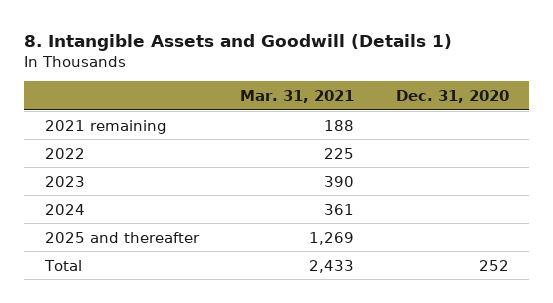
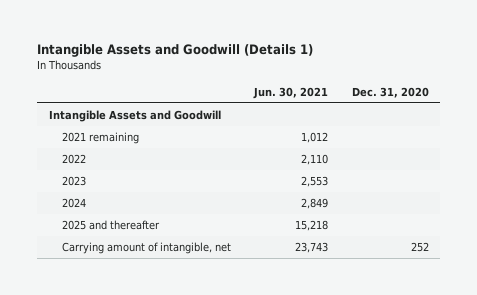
- 8. Intangible Assets and Goodwill (Details 1)
+ Intangible Assets and Goodwill (Details 1)
- | Mar. 31, 2021 | Dec. 31, 2020
+ | Jun. 30, 2021 | Dec. 31, 2020
+ Intangible Assets and Goodwill
- Total | 2,433 | 252
+ Carrying amount of intangible, net | 23,743 | 252

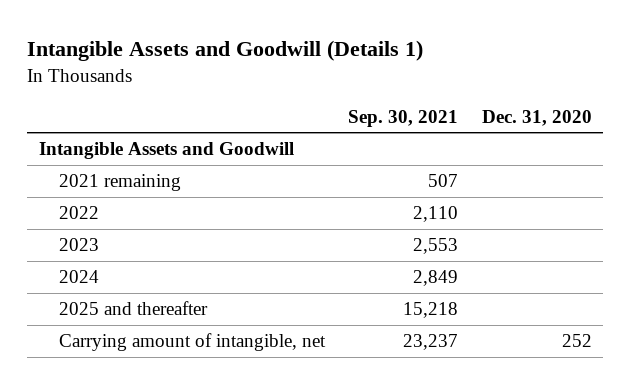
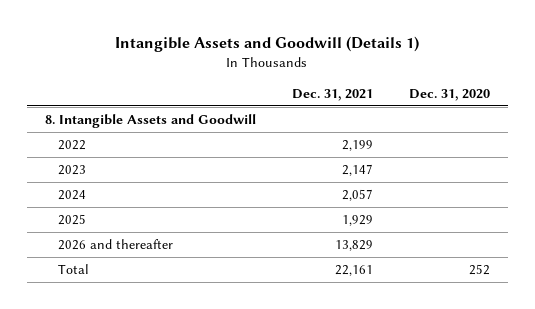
- | Sep. 30, 2021 | Dec. 31, 2020
+ | Dec. 31, 2021 | Dec. 31, 2020
- Intangible Assets and Goodwill
- 2021 remaining | 507 |
+ 8. Intangible Assets and Goodwill
- 2025 and thereafter | 15,218 |
- Carrying amount of intangible, net | 23,237 | 252
+ 2025 | 1,929 |
+ 2026 and thereafter | 13,829 |
+ Total | 22,161 | 252

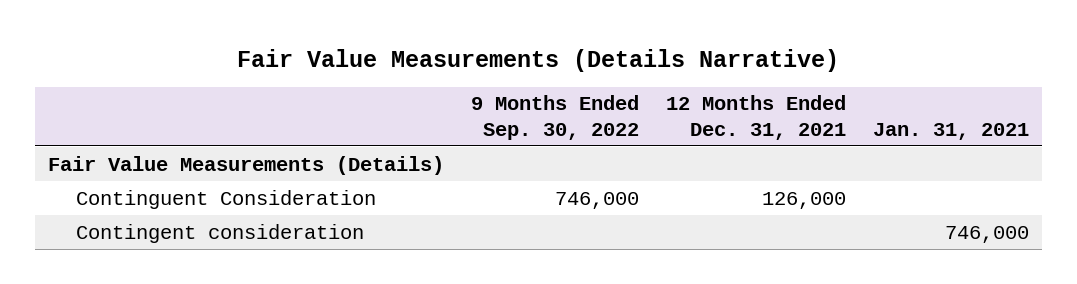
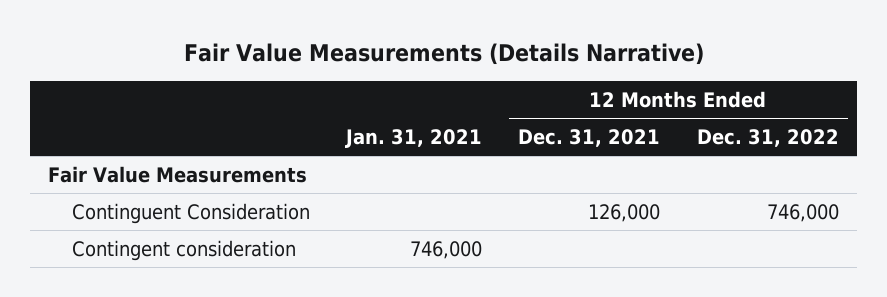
- | 9 Months Ended Sep. 30, 2022 | 12 Months Ended Dec. 31, 2021 | Jan. 31, 2021
+ | Jan. 31, 2021 | 12 Months Ended Dec. 31, 2021 | 12 Months Ended Dec. 31, 2022
- Fair Value Measurements (Details)
+ Fair Value Measurements

